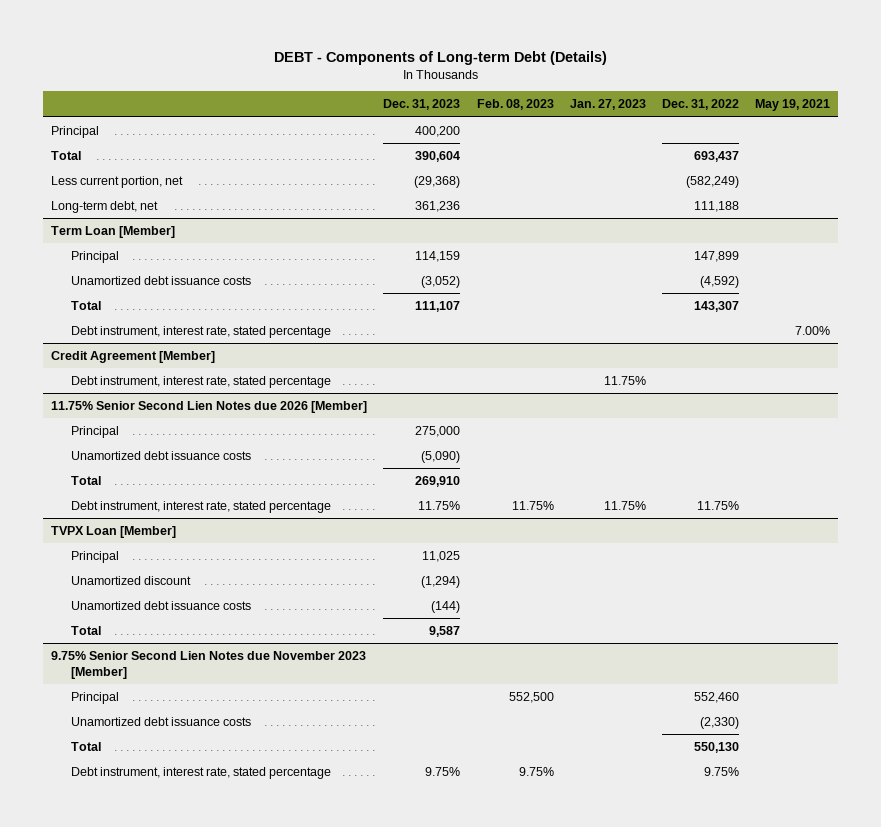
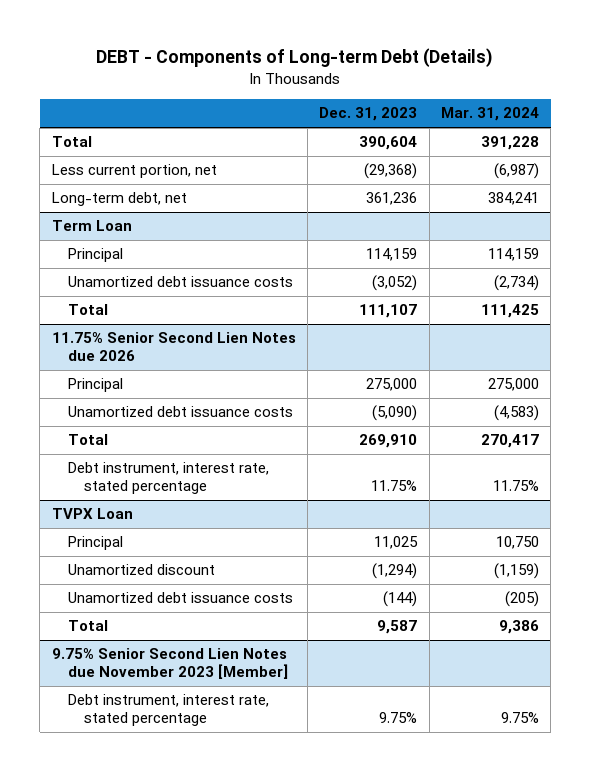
- | Dec. 31, 2023 | Feb. 08, 2023 | Jan. 27, 2023 | Dec. 31, 2022 | May 19, 2021
+ | Dec. 31, 2023 | Mar. 31, 2024
- Principal | 400,200 | | | |
- Term Loan [Member]
+ Term Loan
- Debt instrument, interest rate, stated percentage | | | | | 7.00%
- Credit Agreement [Member]
- Debt instrument, interest rate, stated percentage | | | 11.75% | |
- 11.75% Senior Second Lien Notes due 2026 [Member]
+ 11.75% Senior Second Lien Notes due 2026
- TVPX Loan [Member]
+ TVPX Loan
@ 9.75% Senior Second Lien Notes due November 2023 [Member]
- Principal | | 552,500 | | 552,460 |
- Unamortized debt issuance costs | | | | (2,330) |
- Total | | | | 550,130 |

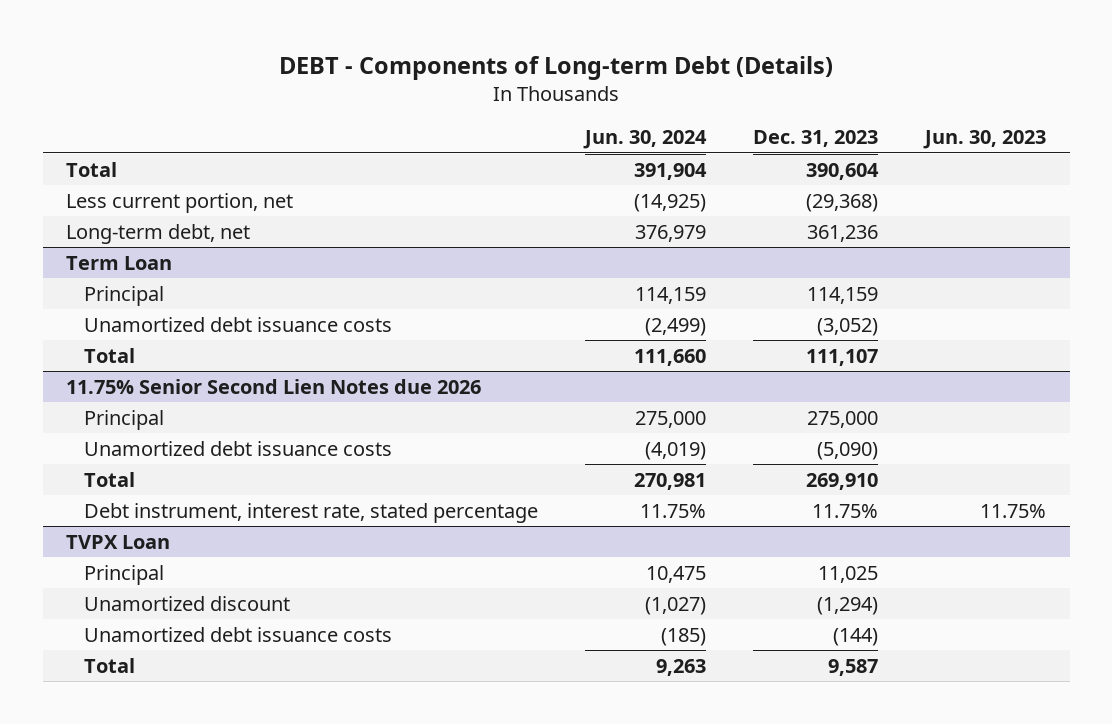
- | Dec. 31, 2023 | Mar. 31, 2024
+ | Jun. 30, 2024 | Dec. 31, 2023 | Jun. 30, 2023
- 9.75% Senior Second Lien Notes due November 2023 [Member]
- Debt instrument, interest rate, stated percentage | 9.75% | 9.75%

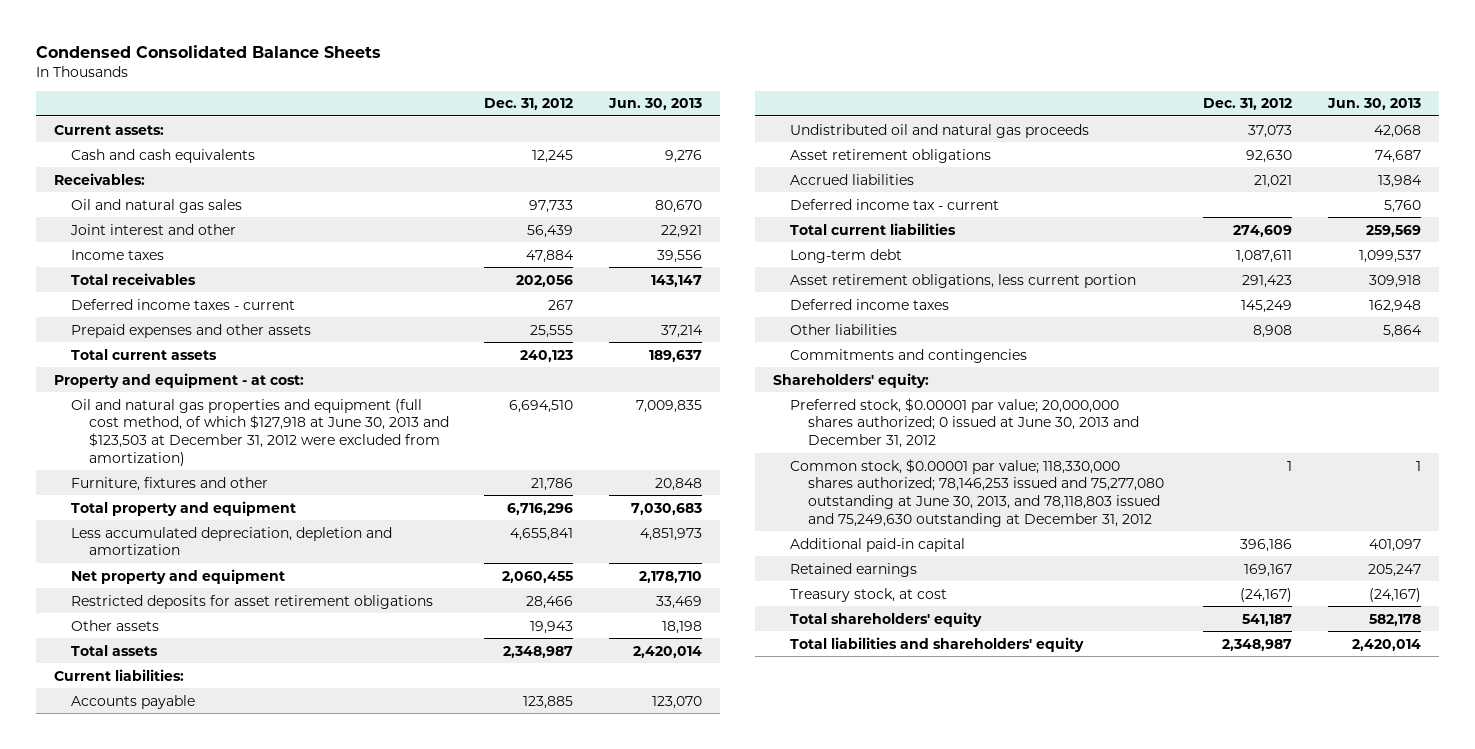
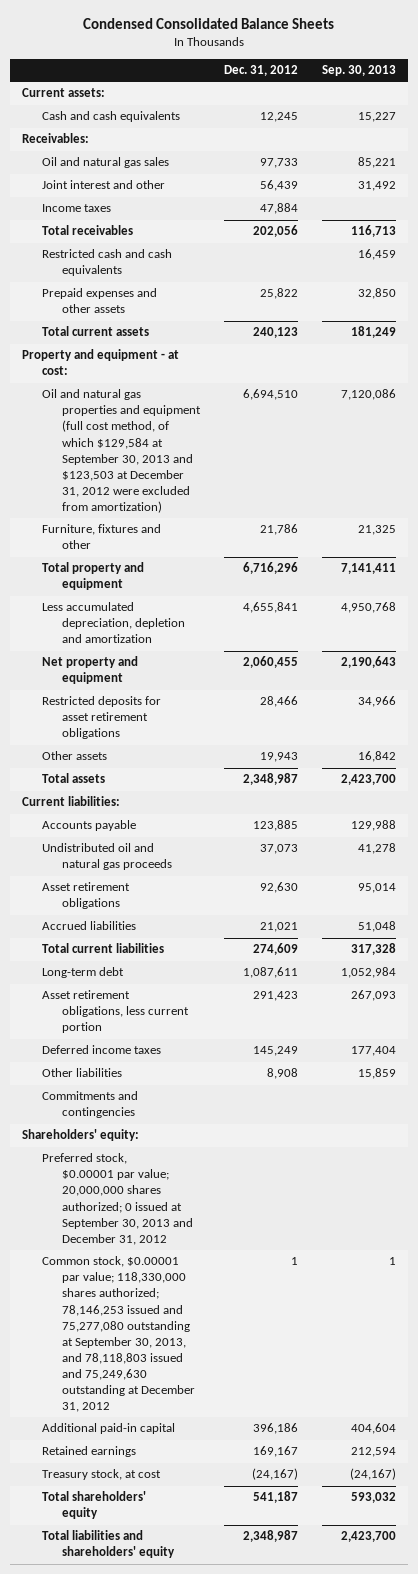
- | Dec. 31, 2012 | Jun. 30, 2013
+ | Dec. 31, 2012 | Sep. 30, 2013
- Deferred income taxes - current | 267 |
- Prepaid expenses and other assets | 25,555 | 37,214
+ Restricted cash and cash equivalents | | 16,459
+ Prepaid expenses and other assets | 25,822 | 32,850
- Oil and natural gas properties and equipment (full cost method, of which $127,918 at June 30, 2013 and $123,503 at December 31, 2012 were excluded from amortization) | 6,694,510 | 7,009,835
+ Oil and natural gas properties and equipment (full cost method, of which $129,584 at September 30, 2013 and $123,503 at December 31, 2012 were excluded from amortization) | 6,694,510 | 7,120,086
- Deferred income tax - current | | 5,760
- Preferred stock, $0.00001 par value; 20,000,000 shares authorized; 0 issued at June 30, 2013 and December 31, 2012
- Common stock, $0.00001 par value; 118,330,000 shares authorized; 78,146,253 issued and 75,277,080 outstanding at June 30, 2013, and 78,118,803 issued and 75,249,630 outstanding at December 31, 2012 | 1 | 1
+ Preferred stock, $0.00001 par value; 20,000,000 shares authorized; 0 issued at September 30, 2013 and December 31, 2012
+ Common stock, $0.00001 par value; 118,330,000 shares authorized; 78,146,253 issued and 75,277,080 outstanding at September 30, 2013, and 78,118,803 issued and 75,249,630 outstanding at December 31, 2012 | 1 | 1

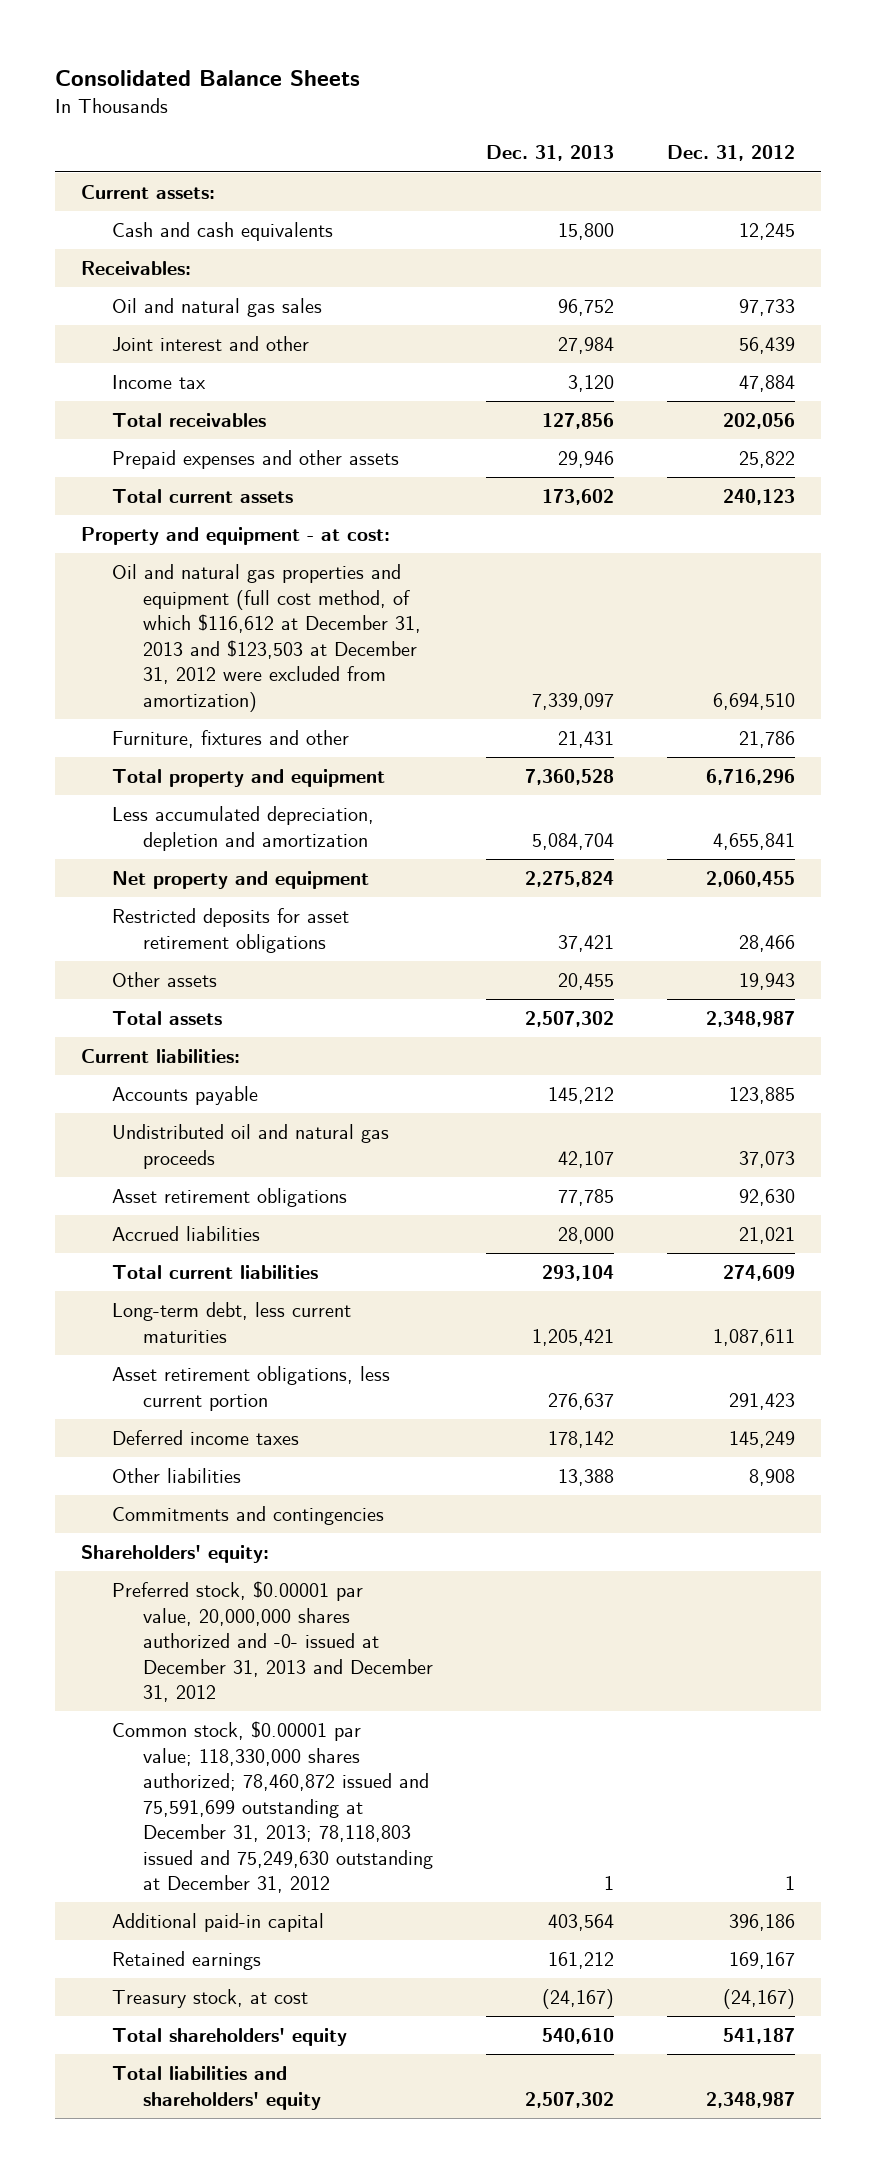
- Condensed Consolidated Balance Sheets
+ Consolidated Balance Sheets
- | Dec. 31, 2012 | Sep. 30, 2013
+ | Dec. 31, 2013 | Dec. 31, 2012
- Income taxes | 47,884 |
+ Income tax | 3,120 | 47,884
- Restricted cash and cash equivalents | | 16,459
- Oil and natural gas properties and equipment (full cost method, of which $129,584 at September 30, 2013 and $123,503 at December 31, 2012 were excluded from amortization) | 6,694,510 | 7,120,086
+ Oil and natural gas properties and equipment (full cost method, of which $116,612 at December 31, 2013 and $123,503 at December 31, 2012 were excluded from amortization) | 7,339,097 | 6,694,510
- Long-term debt | 1,087,611 | 1,052,984
+ Long-term debt, less current maturities | 1,205,421 | 1,087,611
- Preferred stock, $0.00001 par value; 20,000,000 shares authorized; 0 issued at September 30, 2013 and December 31, 2012
- Common stock, $0.00001 par value; 118,330,000 shares authorized; 78,146,253 issued and 75,277,080 outstanding at September 30, 2013, and 78,118,803 issued and 75,249,630 outstanding at December 31, 2012 | 1 | 1
+ Preferred stock, $0.00001 par value, 20,000,000 shares authorized and -0- issued at December 31, 2013 and December 31, 2012
+ Common stock, $0.00001 par value; 118,330,000 shares authorized; 78,460,872 issued and 75,591,699 outstanding at December 31, 2013; 78,118,803 issued and 75,249,630 outstanding at December 31, 2012 | 1 | 1

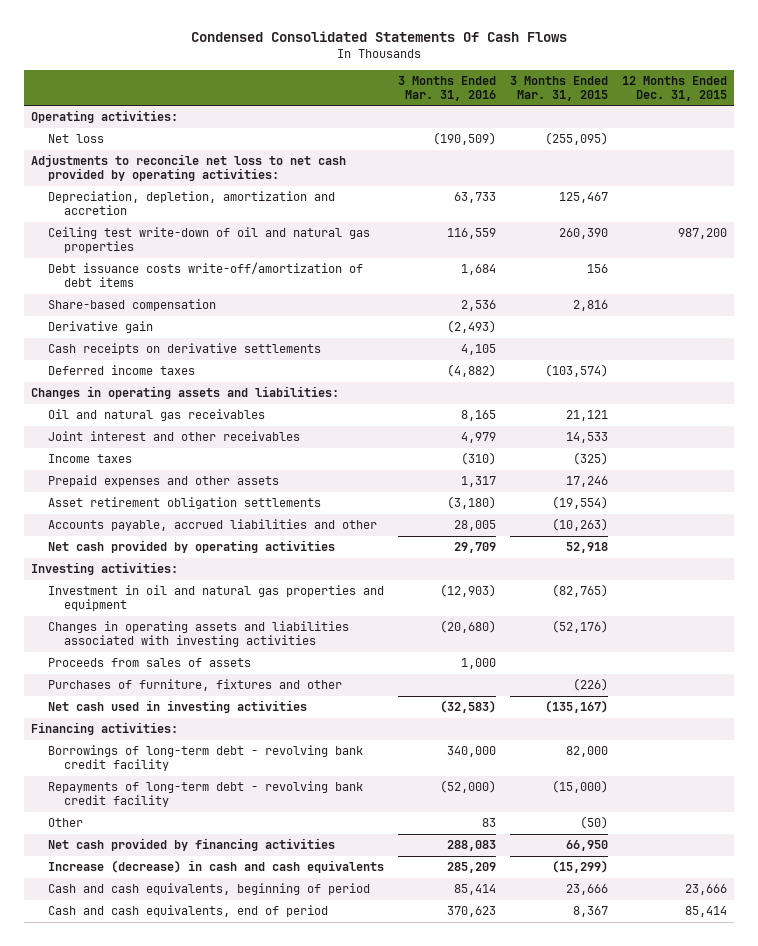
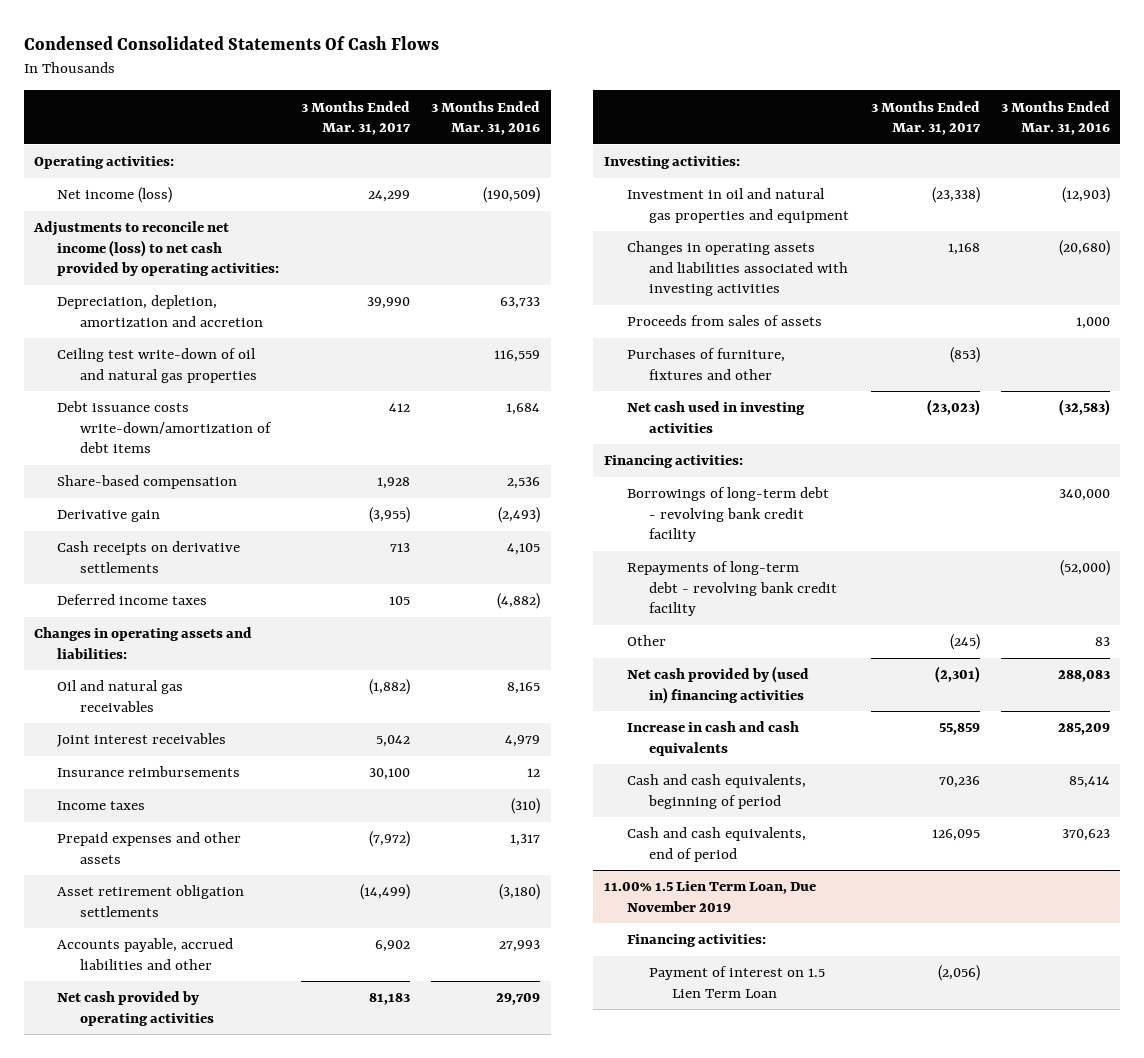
- | 3 Months Ended Mar. 31, 2016 | 3 Months Ended Mar. 31, 2015 | 12 Months Ended Dec. 31, 2015
+ | 3 Months Ended Mar. 31, 2017 | 3 Months Ended Mar. 31, 2016
- Net loss | (190,509) | (255,095) |
- Adjustments to reconcile net loss to net cash provided by operating activities:
+ Net income (loss) | 24,299 | (190,509)
+ Adjustments to reconcile net income (loss) to net cash provided by operating activities:
- Debt issuance costs write-off/amortization of debt items | 1,684 | 156 |
+ Debt issuance costs write-down/amortization of debt items | 412 | 1,684
- Joint interest and other receivables | 4,979 | 14,533 |
+ Joint interest receivables | 5,042 | 4,979
+ Insurance reimbursements | 30,100 | 12
- Accounts payable, accrued liabilities and other | 28,005 | (10,263) |
+ Accounts payable, accrued liabilities and other | 6,902 | 27,993
- Net cash provided by financing activities | 288,083 | 66,950 |
- Increase (decrease) in cash and cash equivalents | 285,209 | (15,299) |
+ Net cash provided by (used in) financing activities | (2,301) | 288,083
+ Increase in cash and cash equivalents | 55,859 | 285,209
+ 11.00% 1.5 Lien Term Loan, Due November 2019
+ Financing activities:
+ Payment of interest on 1.5 Lien Term Loan | (2,056) |

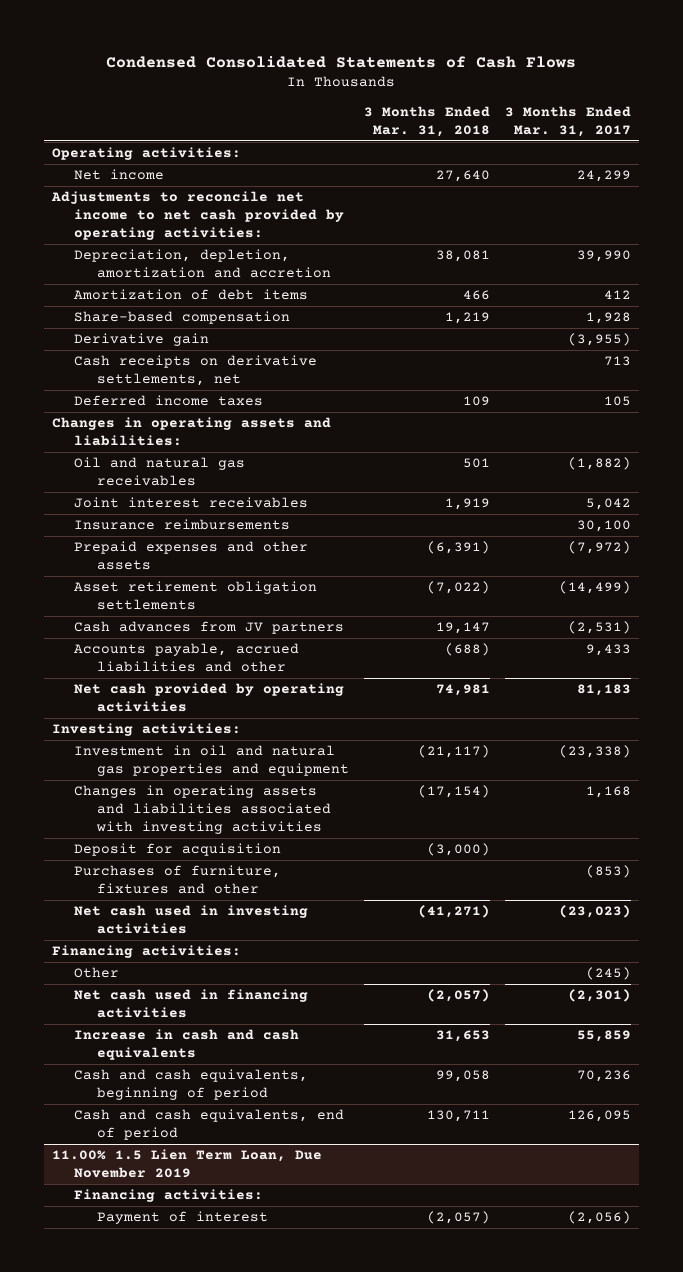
- Condensed Consolidated Statements Of Cash Flows
+ Condensed Consolidated Statements of Cash Flows
- | 3 Months Ended Mar. 31, 2017 | 3 Months Ended Mar. 31, 2016
+ | 3 Months Ended Mar. 31, 2018 | 3 Months Ended Mar. 31, 2017
- Net income (loss) | 24,299 | (190,509)
- Adjustments to reconcile net income (loss) to net cash provided by operating activities:
+ Net income | 27,640 | 24,299
+ Adjustments to reconcile net income to net cash provided by operating activities:
- Ceiling test write-down of oil and natural gas properties | | 116,559
- Debt issuance costs write-down/amortization of debt items | 412 | 1,684
+ Amortization of debt items | 466 | 412
- Cash receipts on derivative settlements | 713 | 4,105
+ Cash receipts on derivative settlements, net | | 713
- Income taxes | | (310)
- Accounts payable, accrued liabilities and other | 6,902 | 27,993
+ Cash advances from JV partners | 19,147 | (2,531)
+ Accounts payable, accrued liabilities and other | (688) | 9,433
- Proceeds from sales of assets | | 1,000
+ Deposit for acquisition | (3,000) |
- Borrowings of long-term debt - revolving bank credit facility | | 340,000
- Repayments of long-term debt - revolving bank credit facility | | (52,000)
- Net cash provided by (used in) financing activities | (2,301) | 288,083
+ Net cash used in financing activities | (2,057) | (2,301)
@ 11.00% 1.5 Lien Term Loan, Due November 2019
- Payment of interest on 1.5 Lien Term Loan | (2,056) |
+ Payment of interest | (2,057) | (2,056)

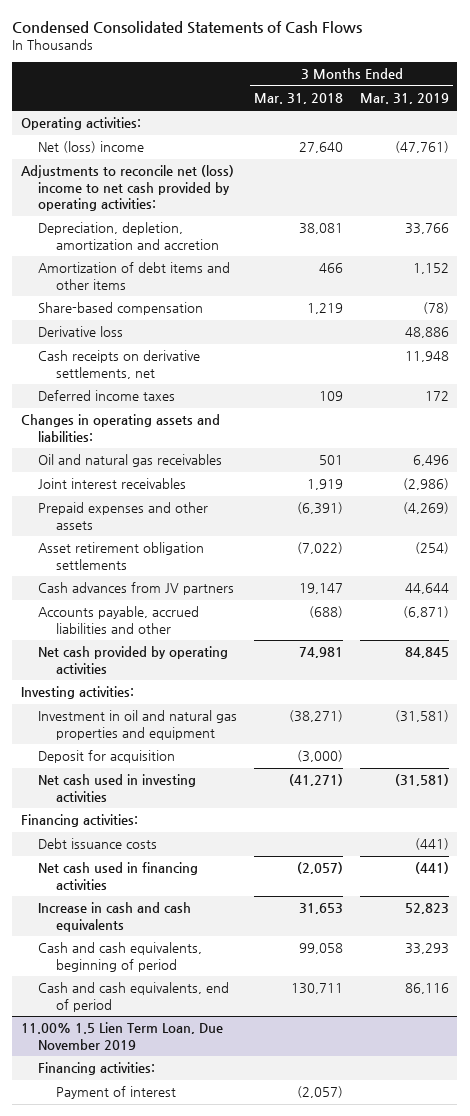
- | 3 Months Ended Mar. 31, 2018 | 3 Months Ended Mar. 31, 2017
+ | 3 Months Ended Mar. 31, 2018 | 3 Months Ended Mar. 31, 2019
- Net income | 27,640 | 24,299
- Adjustments to reconcile net income to net cash provided by operating activities:
+ Net (loss) income | 27,640 | (47,761)
+ Adjustments to reconcile net (loss) income to net cash provided by operating activities:
- Amortization of debt items | 466 | 412
+ Amortization of debt items and other items | 466 | 1,152
- Derivative gain | | (3,955)
+ Derivative loss | | 48,886
- Insurance reimbursements | | 30,100
- Investment in oil and natural gas properties and equipment | (21,117) | (23,338)
- Changes in operating assets and liabilities associated with investing activities | (17,154) | 1,168
+ Investment in oil and natural gas properties and equipment | (38,271) | (31,581)
- Purchases of furniture, fixtures and other | | (853)
- Other | | (245)
+ Debt issuance costs | | (441)

